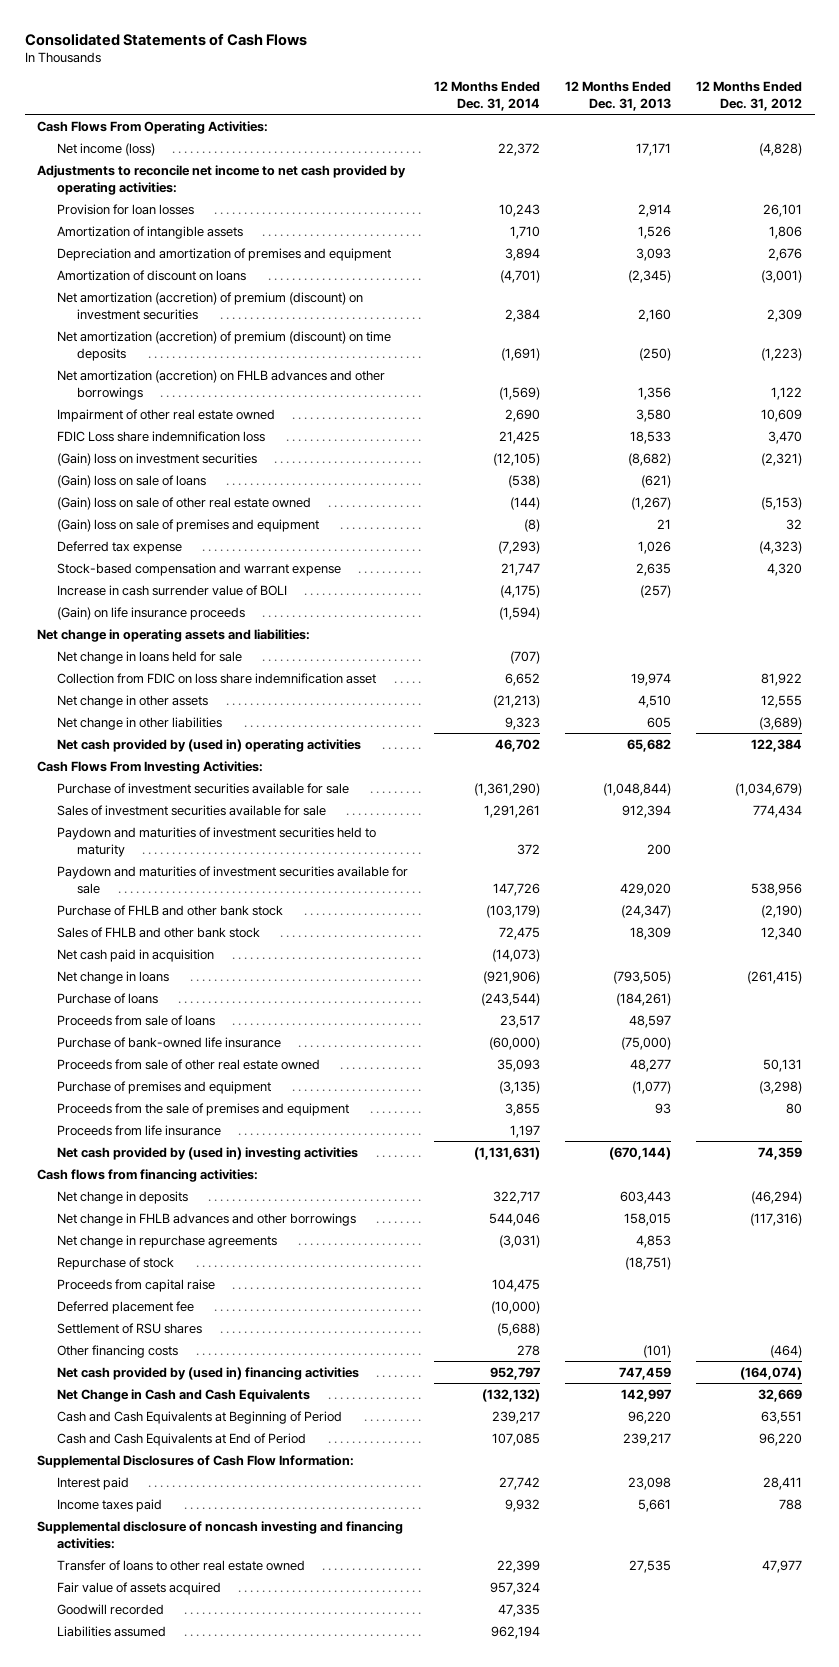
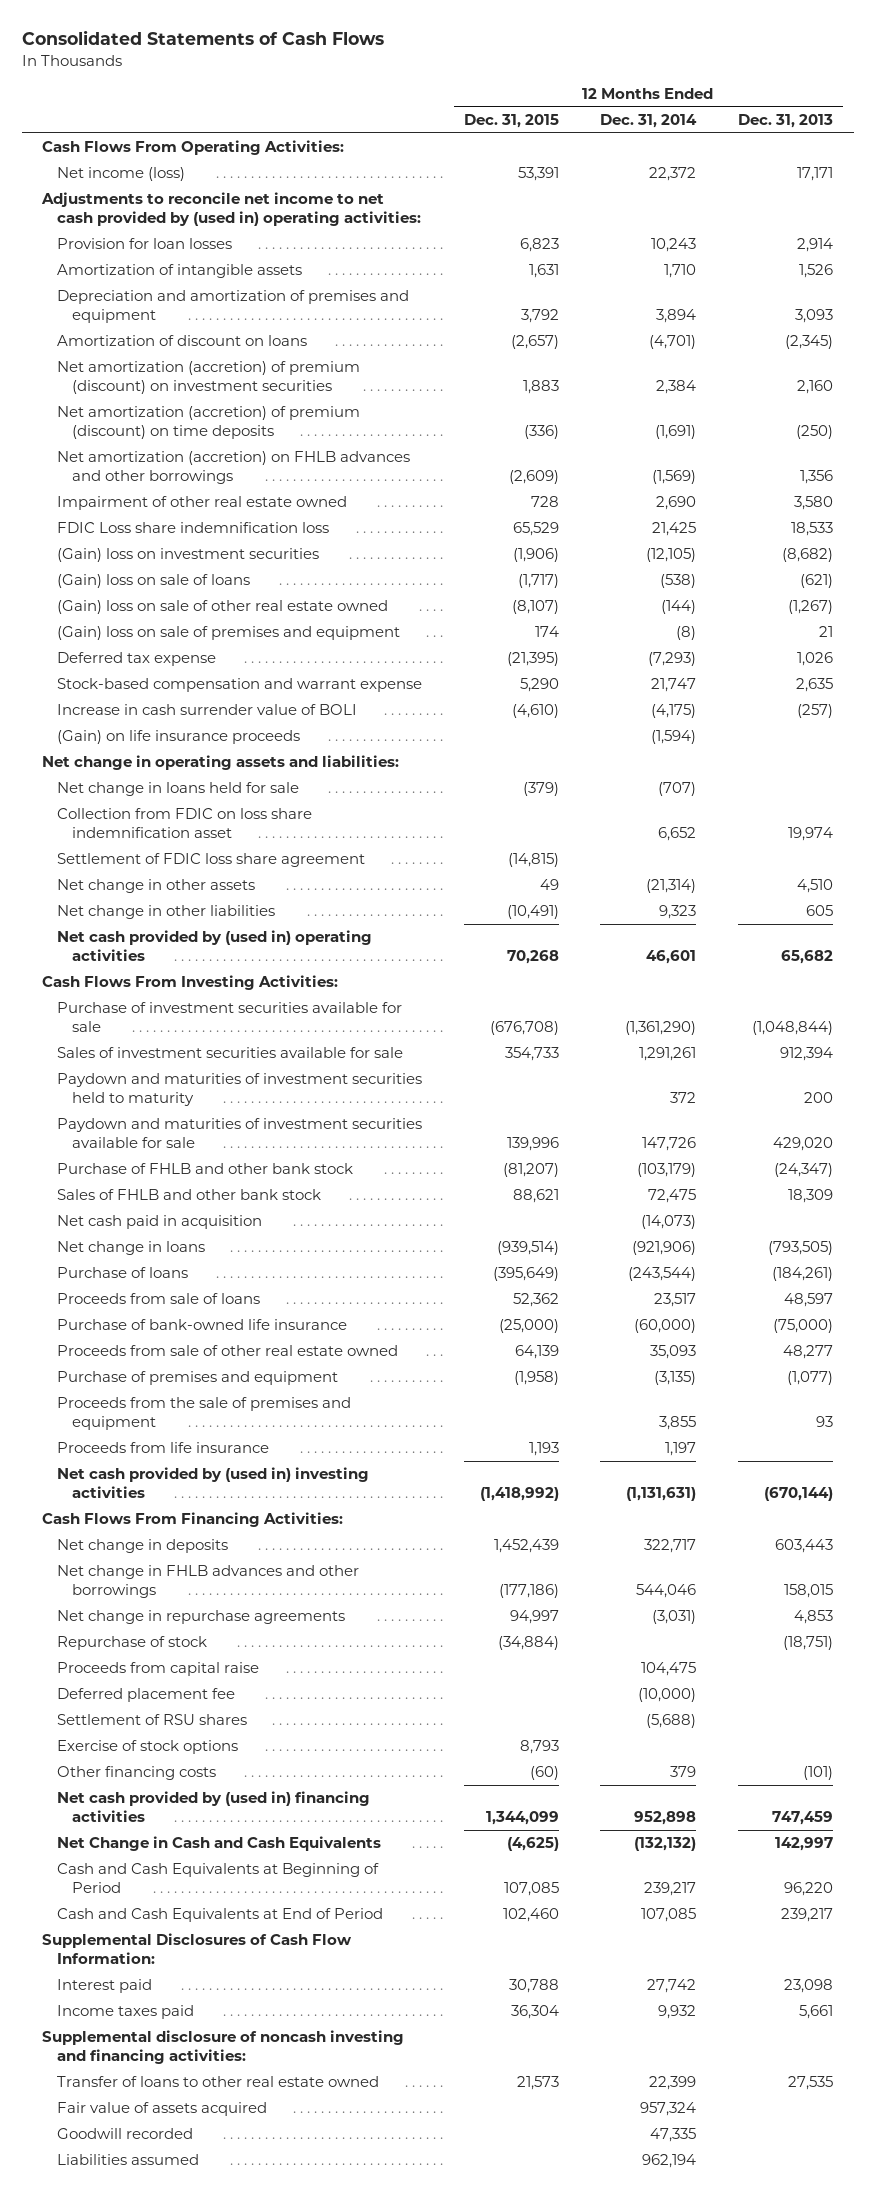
- | 12 Months Ended Dec. 31, 2014 | 12 Months Ended Dec. 31, 2013 | 12 Months Ended Dec. 31, 2012
+ | 12 Months Ended Dec. 31, 2015 | 12 Months Ended Dec. 31, 2014 | 12 Months Ended Dec. 31, 2013
- Adjustments to reconcile net income to net cash provided by operating activities:
+ Adjustments to reconcile net income to net cash provided by (used in) operating activities:
- Net change in other assets | (21,213) | 4,510 | 12,555
+ Settlement of FDIC loss share agreement | (14,815) | |
+ Net change in other assets | 49 | (21,314) | 4,510
- Net cash provided by (used in) operating activities | 46,702 | 65,682 | 122,384
+ Net cash provided by (used in) operating activities | 70,268 | 46,601 | 65,682
- Cash flows from financing activities:
+ Cash Flows From Financing Activities:
- Other financing costs | 278 | (101) | (464)
- Net cash provided by (used in) financing activities | 952,797 | 747,459 | (164,074)
+ Exercise of stock options | 8,793 | |
+ Other financing costs | (60) | 379 | (101)
+ Net cash provided by (used in) financing activities | 1,344,099 | 952,898 | 747,459

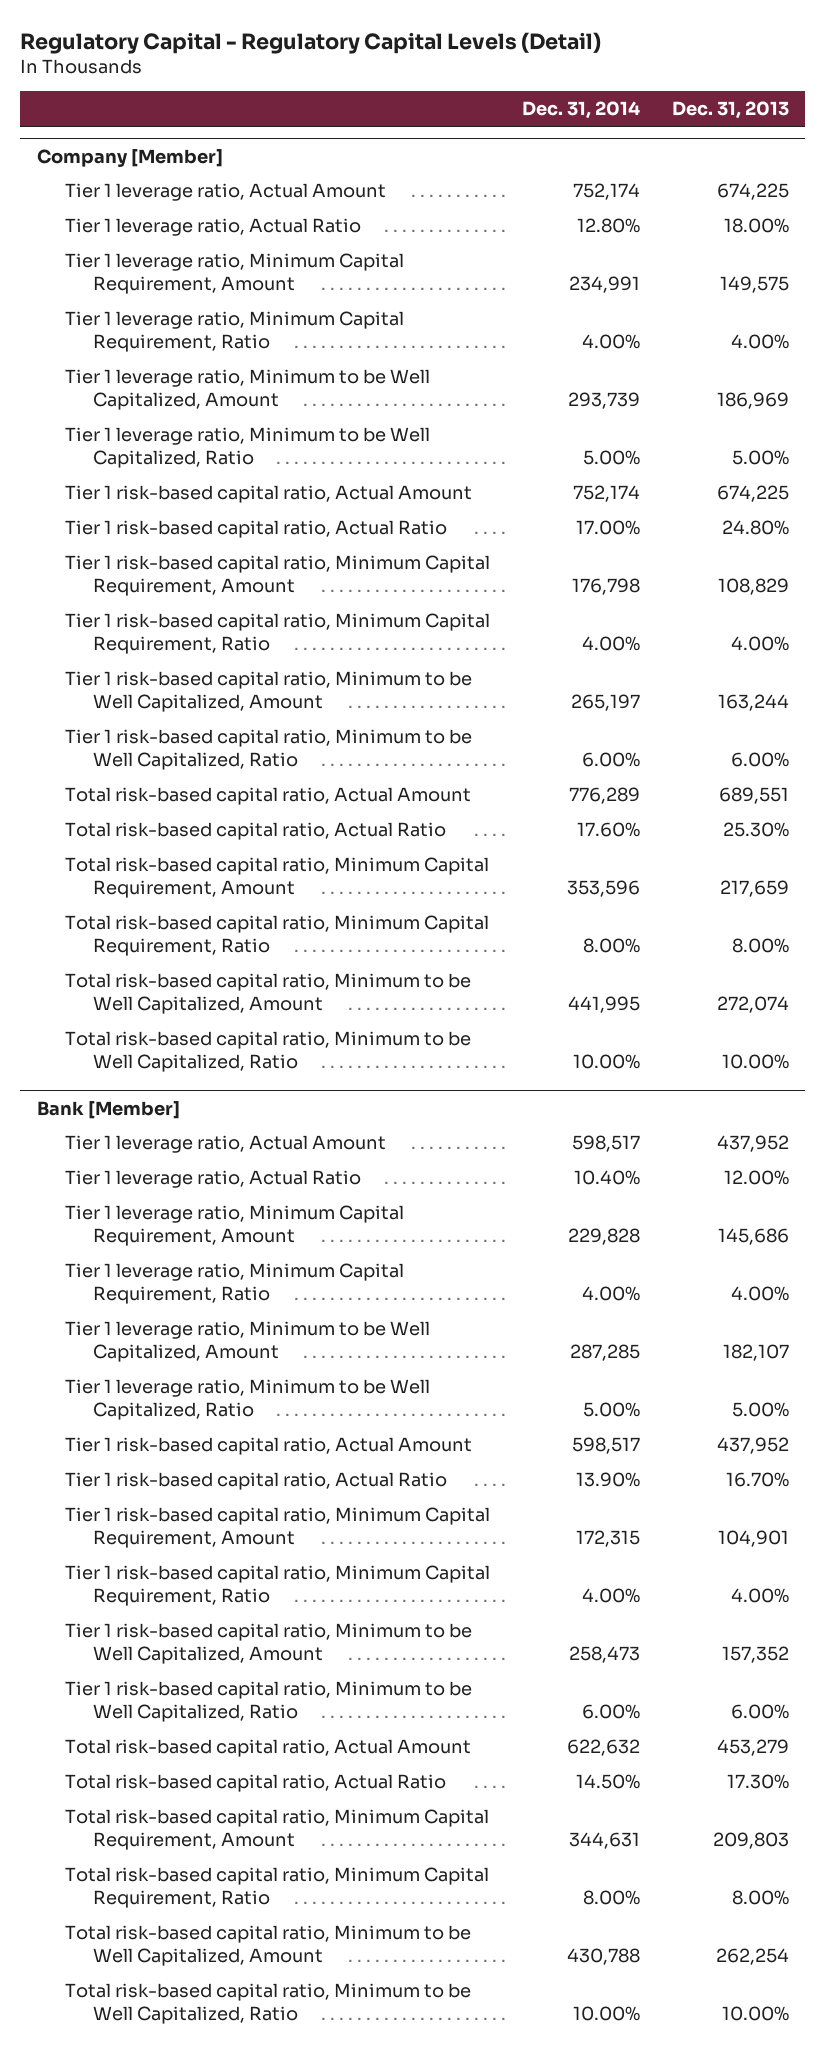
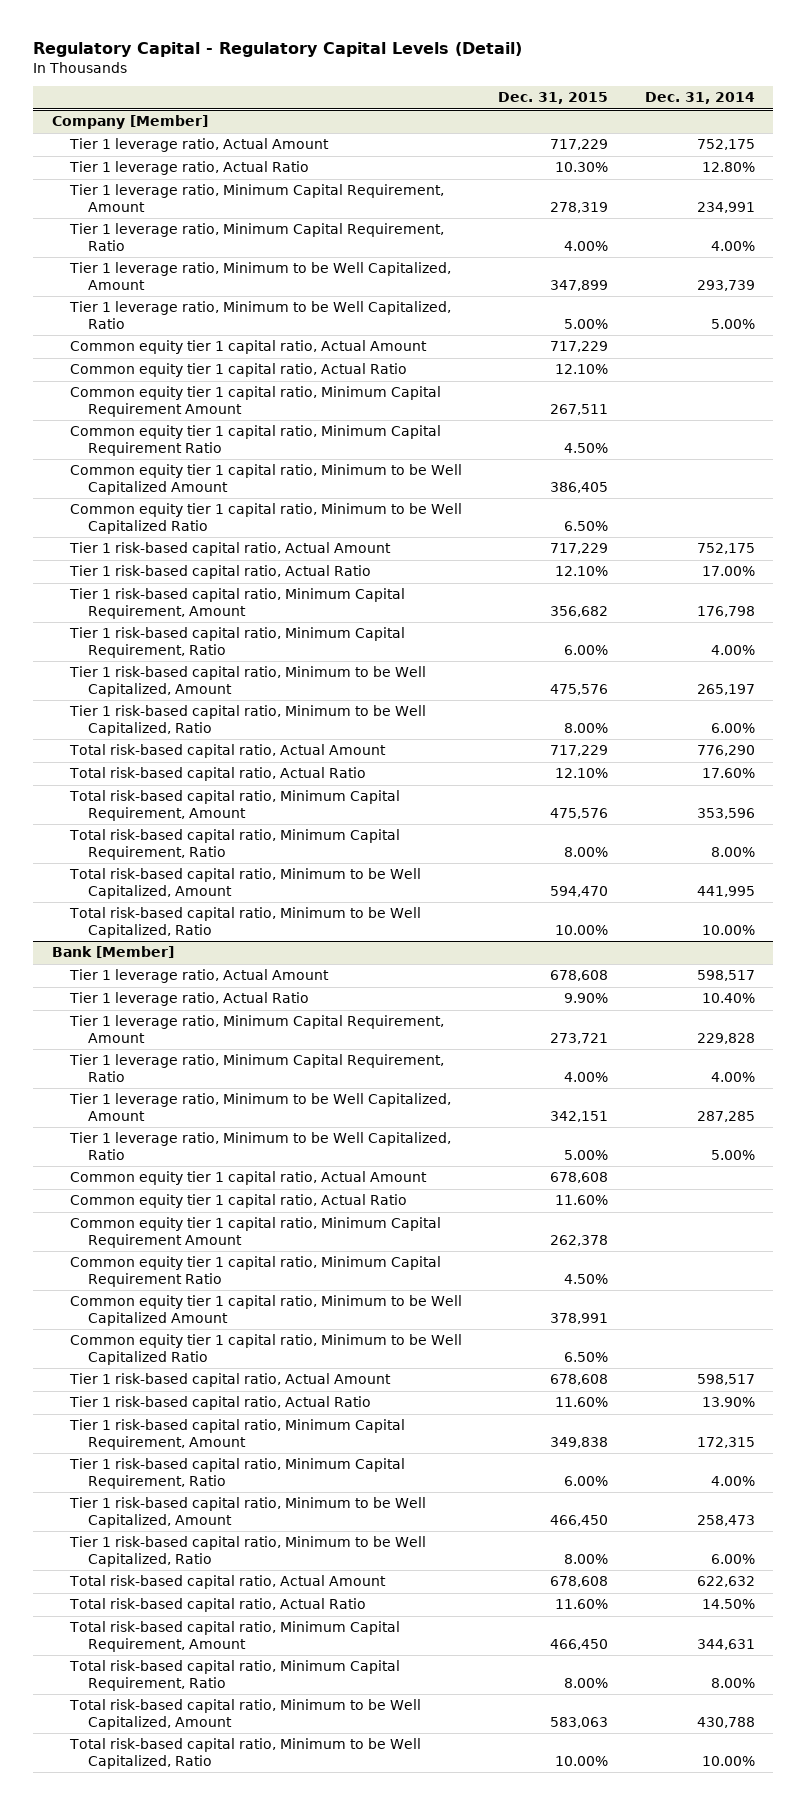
- | Dec. 31, 2014 | Dec. 31, 2013
+ | Dec. 31, 2015 | Dec. 31, 2014
@ Company [Member]
- Tier 1 leverage ratio, Actual Amount | 752,174 | 674,225
+ Tier 1 leverage ratio, Actual Amount | 717,229 | 752,175
- Tier 1 risk-based capital ratio, Actual Amount | 752,174 | 674,225
+ Common equity tier 1 capital ratio, Actual Amount | 717,229 |
+ Common equity tier 1 capital ratio, Actual Ratio | 12.10% |
+ Common equity tier 1 capital ratio, Minimum Capital Requirement Amount | 267,511 |
+ Common equity tier 1 capital ratio, Minimum Capital Requirement Ratio | 4.50% |
+ Common equity tier 1 capital ratio, Minimum to be Well Capitalized Amount | 386,405 |
+ Common equity tier 1 capital ratio, Minimum to be Well Capitalized Ratio | 6.50% |
+ Tier 1 risk-based capital ratio, Actual Amount | 717,229 | 752,175
- Total risk-based capital ratio, Actual Amount | 776,289 | 689,551
+ Total risk-based capital ratio, Actual Amount | 717,229 | 776,290
@ Bank [Member]
+ Common equity tier 1 capital ratio, Actual Amount | 678,608 |
+ Common equity tier 1 capital ratio, Actual Ratio | 11.60% |
+ Common equity tier 1 capital ratio, Minimum Capital Requirement Amount | 262,378 |
+ Common equity tier 1 capital ratio, Minimum Capital Requirement Ratio | 4.50% |
+ Common equity tier 1 capital ratio, Minimum to be Well Capitalized Amount | 378,991 |
+ Common equity tier 1 capital ratio, Minimum to be Well Capitalized Ratio | 6.50% |

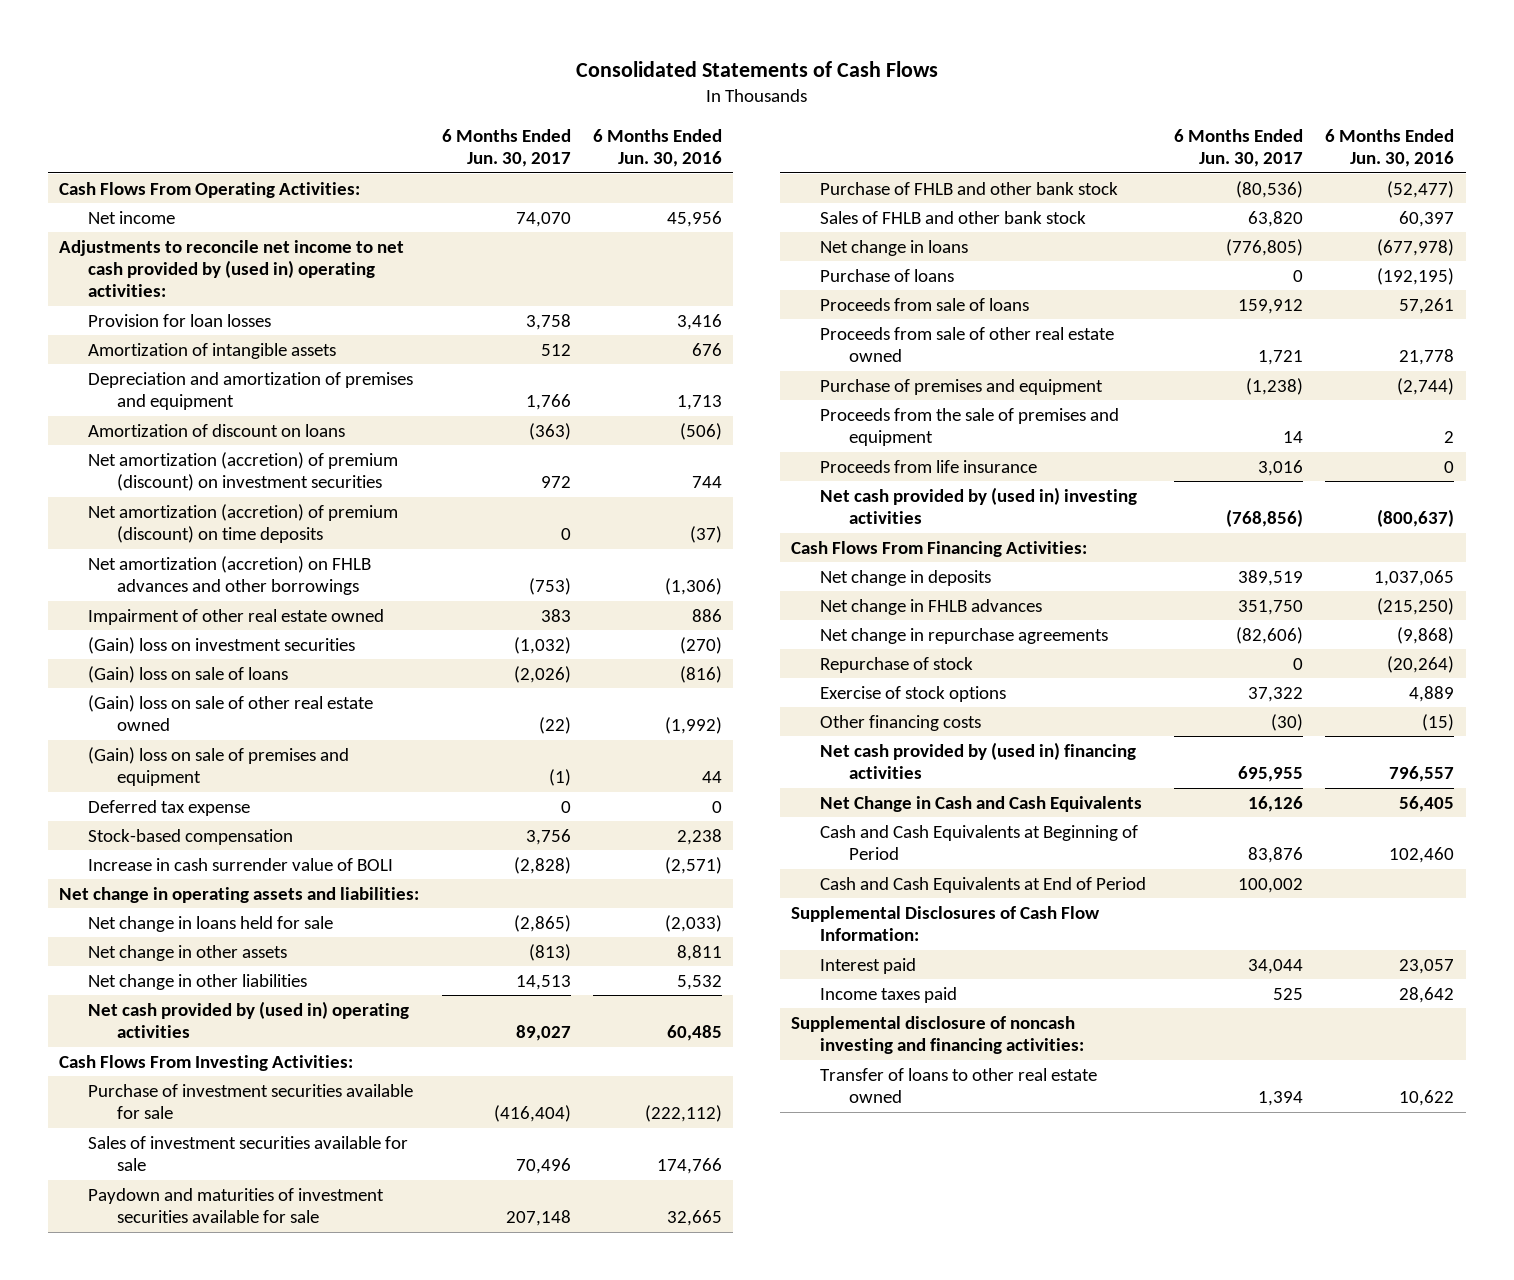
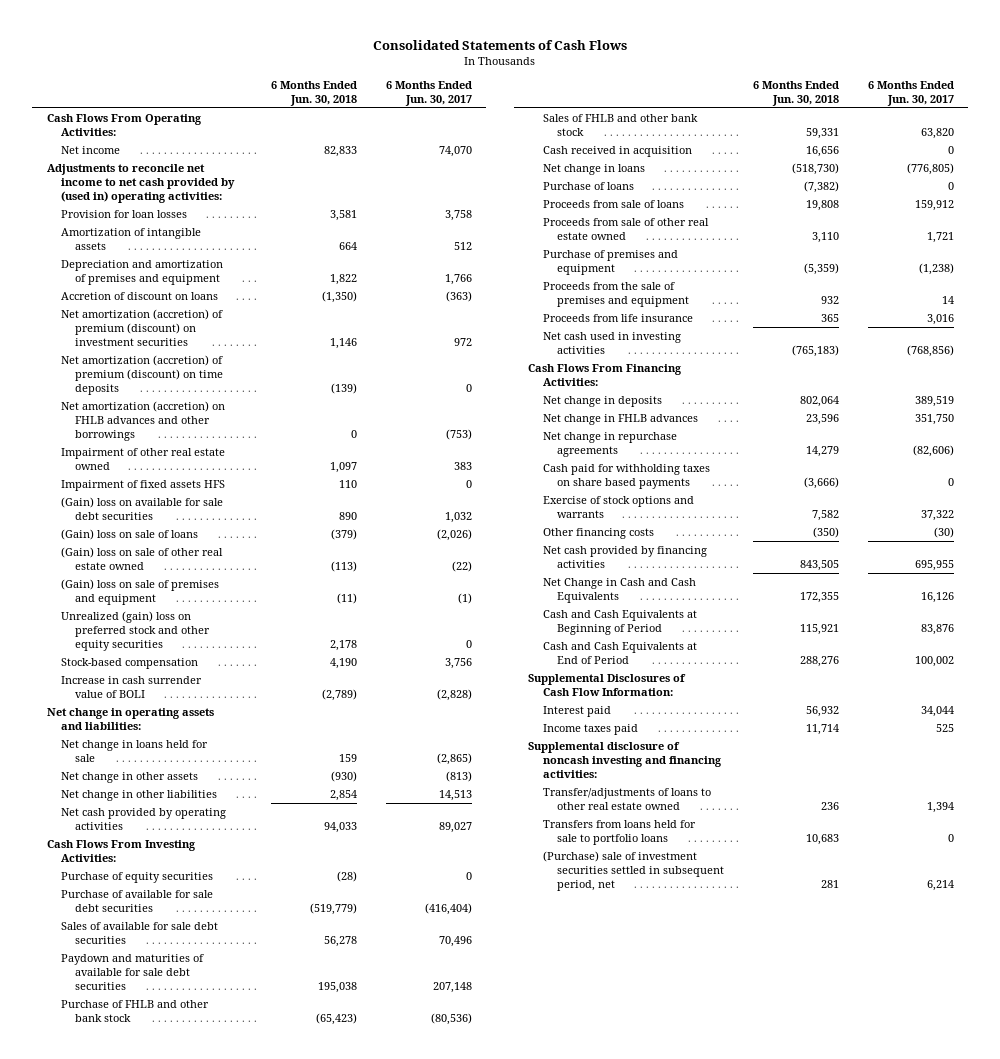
- | 6 Months Ended Jun. 30, 2017 | 6 Months Ended Jun. 30, 2016
+ | 6 Months Ended Jun. 30, 2018 | 6 Months Ended Jun. 30, 2017
- Amortization of discount on loans | (363) | (506)
+ Accretion of discount on loans | (1,350) | (363)
- (Gain) loss on investment securities | (1,032) | (270)
+ Impairment of fixed assets HFS | 110 | 0
+ (Gain) loss on available for sale debt securities | 890 | 1,032
- Deferred tax expense | 0 | 0
+ Unrealized (gain) loss on preferred stock and other equity securities | 2,178 | 0
- Net cash provided by (used in) operating activities | 89,027 | 60,485
+ Net cash provided by operating activities | 94,033 | 89,027
- Purchase of investment securities available for sale | (416,404) | (222,112)
- Sales of investment securities available for sale | 70,496 | 174,766
- Paydown and maturities of investment securities available for sale | 207,148 | 32,665
+ Purchase of equity securities | (28) | 0
+ Purchase of available for sale debt securities | (519,779) | (416,404)
+ Sales of available for sale debt securities | 56,278 | 70,496
+ Paydown and maturities of available for sale debt securities | 195,038 | 207,148
+ Cash received in acquisition | 16,656 | 0
- Net cash provided by (used in) investing activities | (768,856) | (800,637)
+ Net cash used in investing activities | (765,183) | (768,856)
- Repurchase of stock | 0 | (20,264)
- Exercise of stock options | 37,322 | 4,889
+ Cash paid for withholding taxes on share based payments | (3,666) | 0
+ Exercise of stock options and warrants | 7,582 | 37,322
- Net cash provided by (used in) financing activities | 695,955 | 796,557
+ Net cash provided by financing activities | 843,505 | 695,955
- Transfer of loans to other real estate owned | 1,394 | 10,622
+ Transfer/adjustments of loans to other real estate owned | 236 | 1,394
+ Transfers from loans held for sale to portfolio loans | 10,683 | 0
+ (Purchase) sale of investment securities settled in subsequent period, net | 281 | 6,214

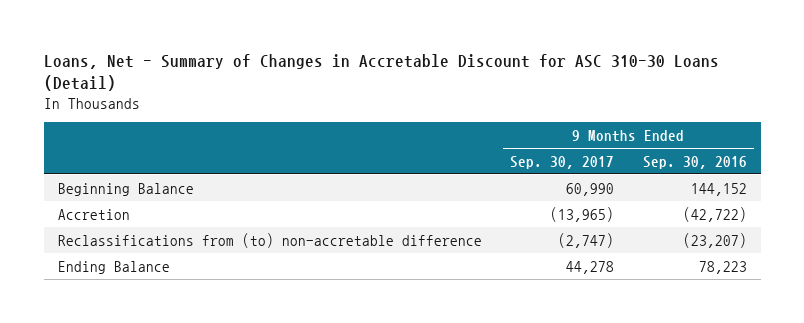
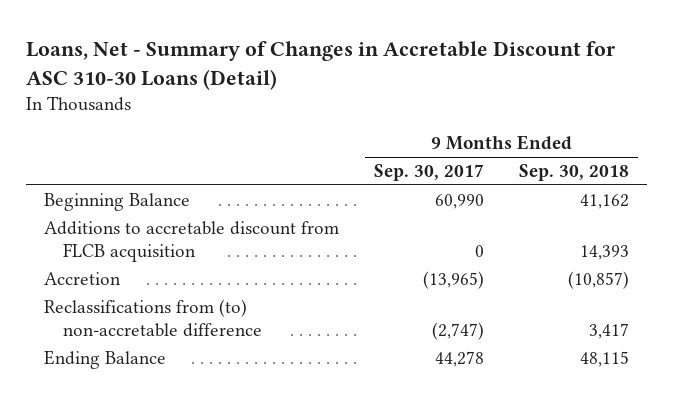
- | 9 Months Ended Sep. 30, 2017 | 9 Months Ended Sep. 30, 2016
+ | 9 Months Ended Sep. 30, 2017 | 9 Months Ended Sep. 30, 2018
+ Additions to accretable discount from FLCB acquisition | 0 | 14,393

